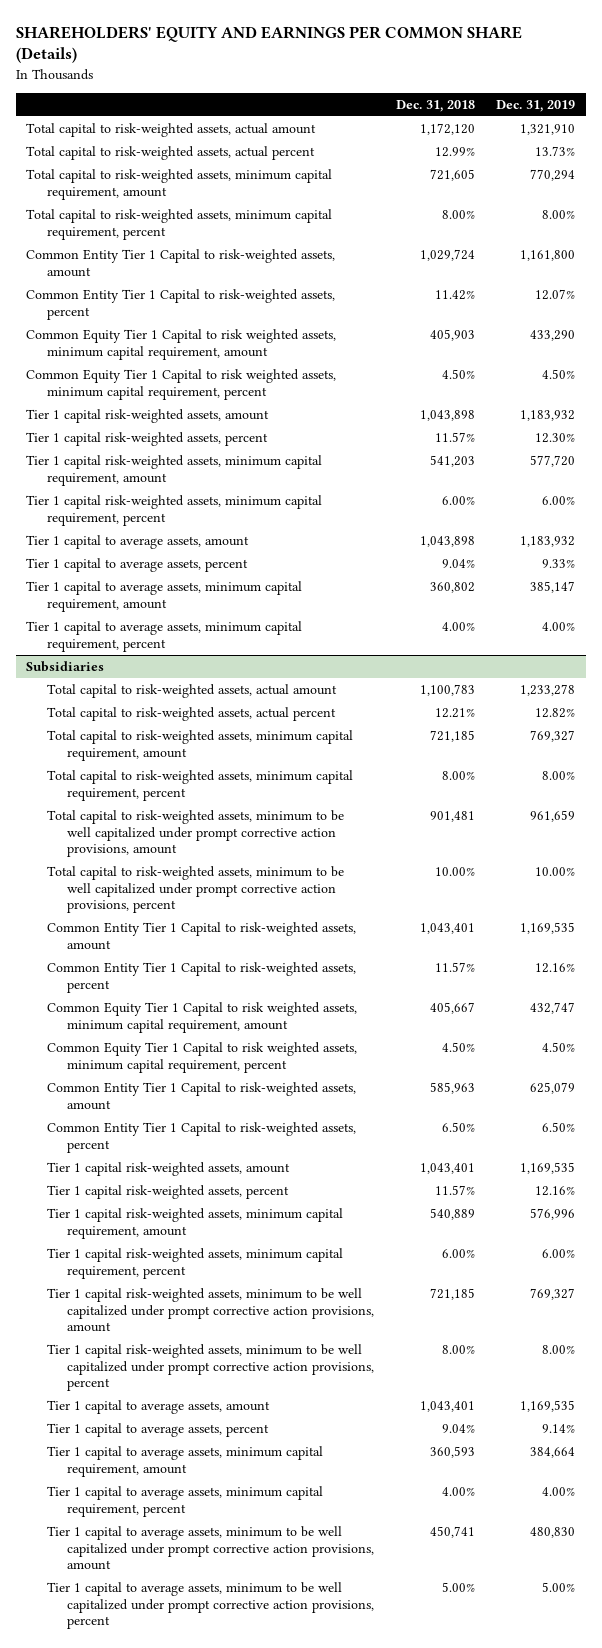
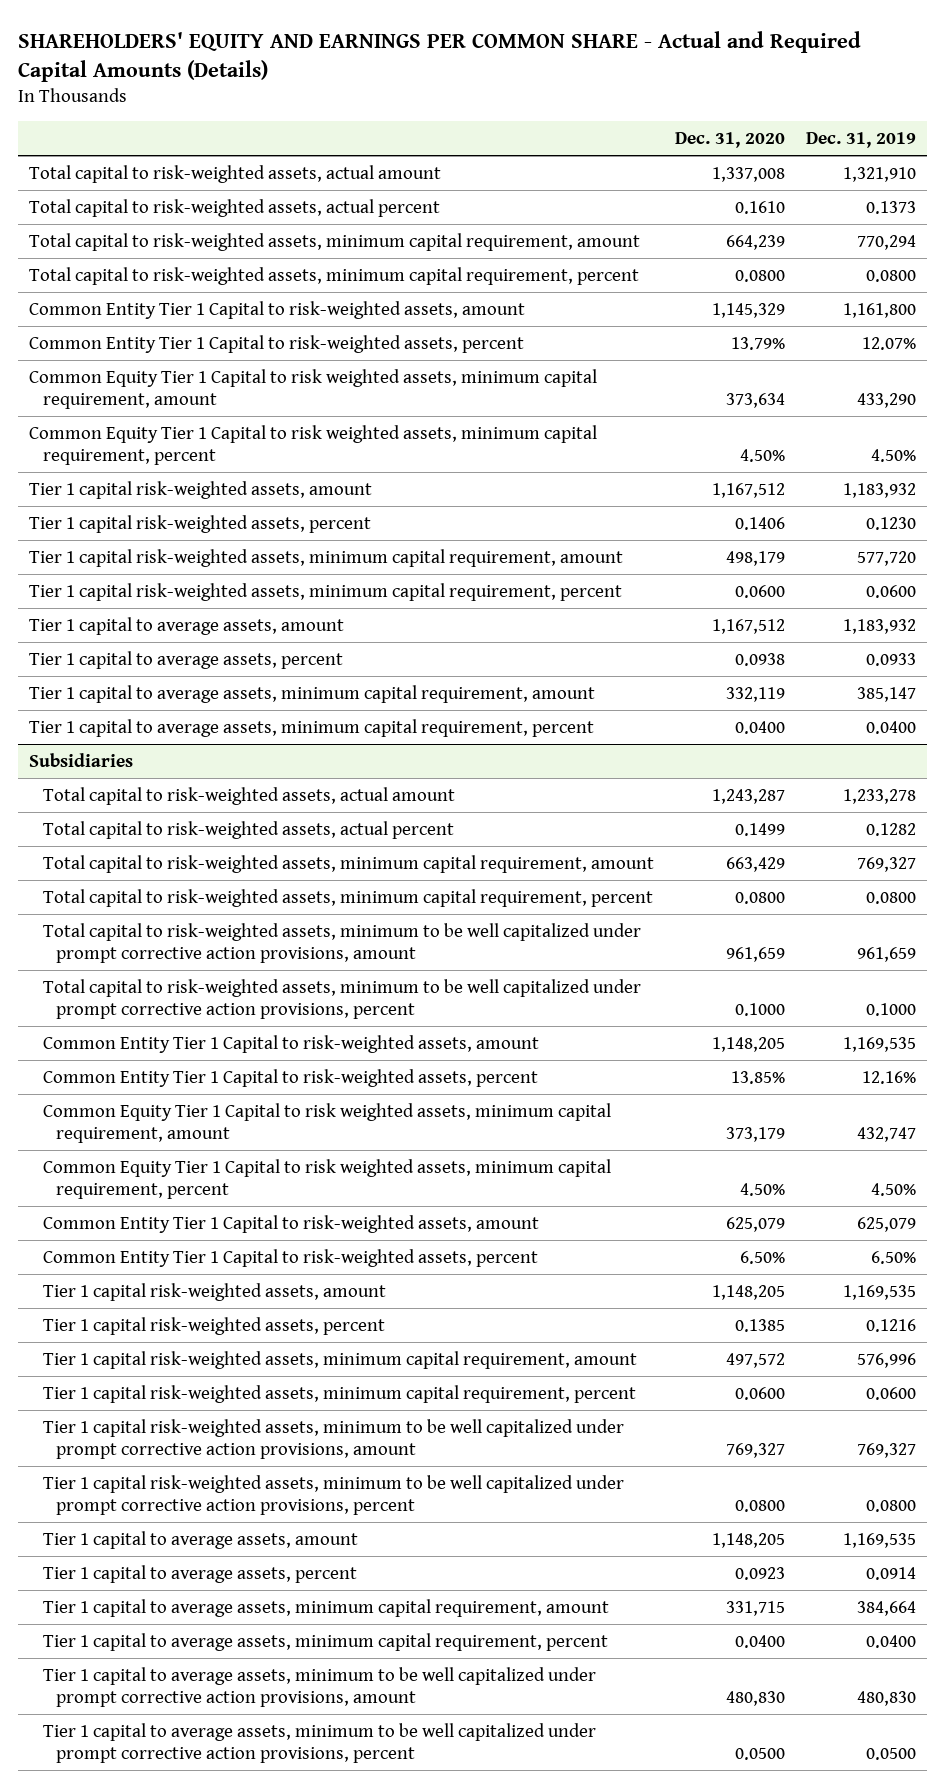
- SHAREHOLDERS' EQUITY AND EARNINGS PER COMMON SHARE (Details)
+ SHAREHOLDERS' EQUITY AND EARNINGS PER COMMON SHARE - Actual and Required Capital Amounts (Details)
- | Dec. 31, 2018 | Dec. 31, 2019
+ | Dec. 31, 2020 | Dec. 31, 2019
- Total capital to risk-weighted assets, actual percent | 12.99% | 13.73%
+ Total capital to risk-weighted assets, actual percent | 0.1610 | 0.1373
- Total capital to risk-weighted assets, minimum capital requirement, percent | 8.00% | 8.00%
+ Total capital to risk-weighted assets, minimum capital requirement, percent | 0.0800 | 0.0800
- Tier 1 capital risk-weighted assets, percent | 11.57% | 12.30%
+ Tier 1 capital risk-weighted assets, percent | 0.1406 | 0.1230
- Tier 1 capital risk-weighted assets, minimum capital requirement, percent | 6.00% | 6.00%
+ Tier 1 capital risk-weighted assets, minimum capital requirement, percent | 0.0600 | 0.0600
- Tier 1 capital to average assets, percent | 9.04% | 9.33%
+ Tier 1 capital to average assets, percent | 0.0938 | 0.0933
- Tier 1 capital to average assets, minimum capital requirement, percent | 4.00% | 4.00%
+ Tier 1 capital to average assets, minimum capital requirement, percent | 0.0400 | 0.0400
@ Subsidiaries
- Total capital to risk-weighted assets, actual percent | 12.21% | 12.82%
+ Total capital to risk-weighted assets, actual percent | 0.1499 | 0.1282
- Total capital to risk-weighted assets, minimum capital requirement, percent | 8.00% | 8.00%
+ Total capital to risk-weighted assets, minimum capital requirement, percent | 0.0800 | 0.0800
- Total capital to risk-weighted assets, minimum to be well capitalized under prompt corrective action provisions, percent | 10.00% | 10.00%
+ Total capital to risk-weighted assets, minimum to be well capitalized under prompt corrective action provisions, percent | 0.1000 | 0.1000
- Tier 1 capital risk-weighted assets, percent | 11.57% | 12.16%
+ Tier 1 capital risk-weighted assets, percent | 0.1385 | 0.1216
- Tier 1 capital risk-weighted assets, minimum capital requirement, percent | 6.00% | 6.00%
+ Tier 1 capital risk-weighted assets, minimum capital requirement, percent | 0.0600 | 0.0600
- Tier 1 capital risk-weighted assets, minimum to be well capitalized under prompt corrective action provisions, percent | 8.00% | 8.00%
+ Tier 1 capital risk-weighted assets, minimum to be well capitalized under prompt corrective action provisions, percent | 0.0800 | 0.0800
- Tier 1 capital to average assets, percent | 9.04% | 9.14%
+ Tier 1 capital to average assets, percent | 0.0923 | 0.0914
- Tier 1 capital to average assets, minimum capital requirement, percent | 4.00% | 4.00%
+ Tier 1 capital to average assets, minimum capital requirement, percent | 0.0400 | 0.0400
- Tier 1 capital to average assets, minimum to be well capitalized under prompt corrective action provisions, percent | 5.00% | 5.00%
+ Tier 1 capital to average assets, minimum to be well capitalized under prompt corrective action provisions, percent | 0.0500 | 0.0500

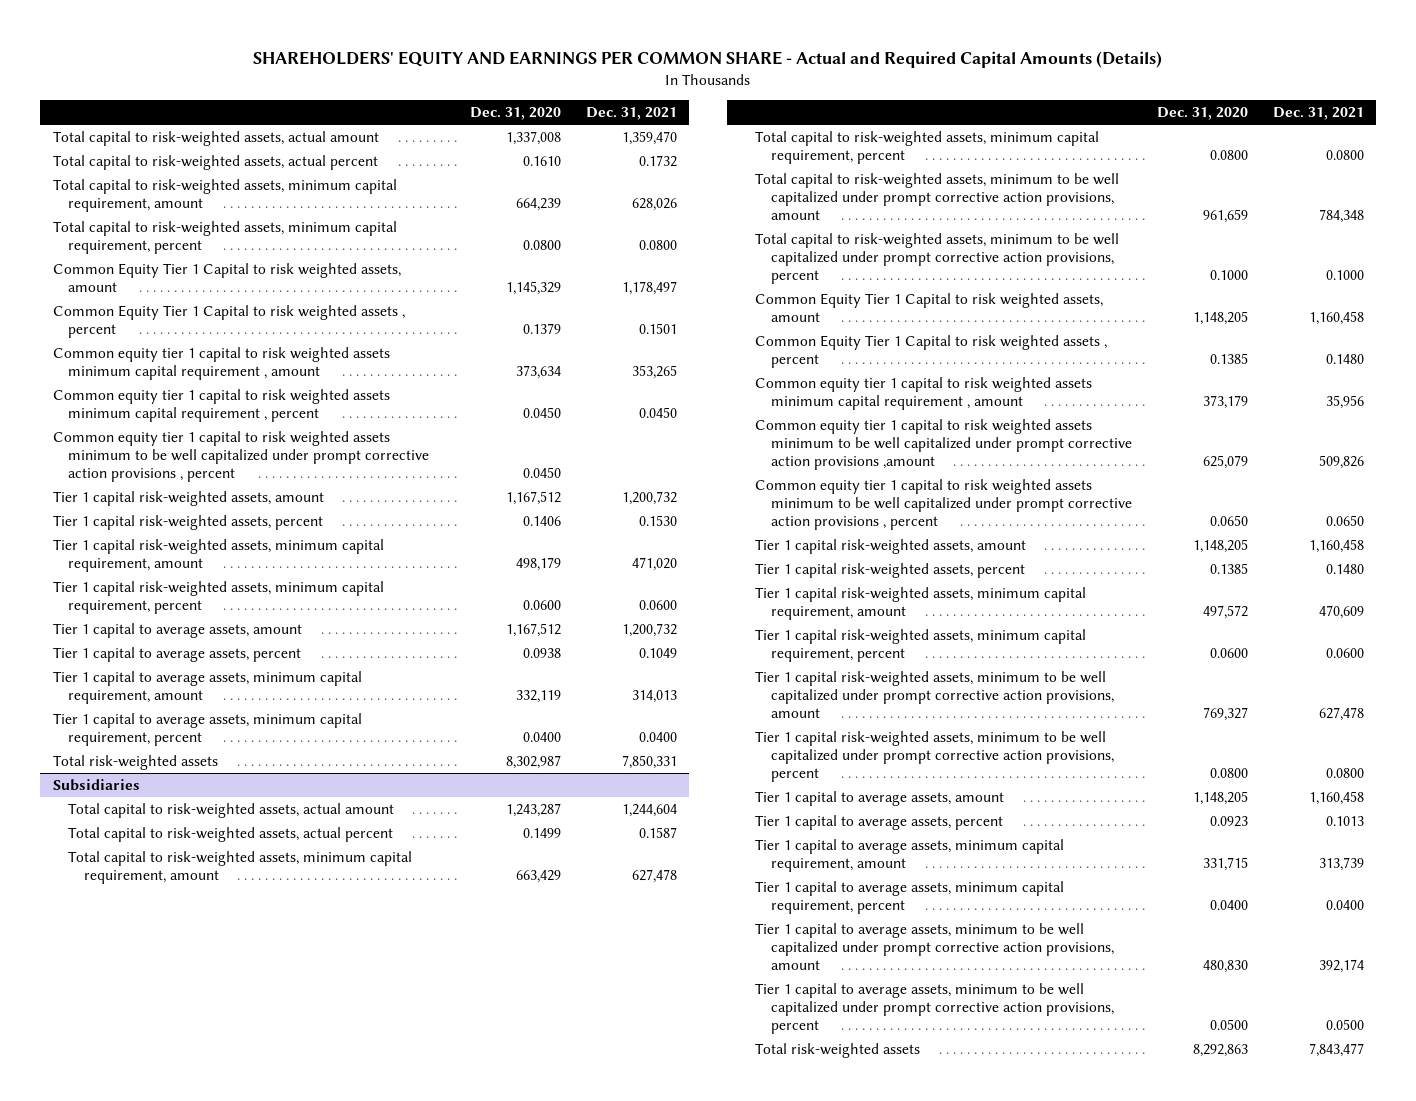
- | Dec. 31, 2020 | Dec. 31, 2019
+ | Dec. 31, 2020 | Dec. 31, 2021
- Common Entity Tier 1 Capital to risk-weighted assets, amount | 1,145,329 | 1,161,800
- Common Entity Tier 1 Capital to risk-weighted assets, percent | 13.79% | 12.07%
- Common Equity Tier 1 Capital to risk weighted assets, minimum capital requirement, amount | 373,634 | 433,290
- Common Equity Tier 1 Capital to risk weighted assets, minimum capital requirement, percent | 4.50% | 4.50%
+ Common Equity Tier 1 Capital to risk weighted assets, amount | 1,145,329 | 1,178,497
+ Common Equity Tier 1 Capital to risk weighted assets , percent | 0.1379 | 0.1501
+ Common equity tier 1 capital to risk weighted assets minimum capital requirement , amount | 373,634 | 353,265
+ Common equity tier 1 capital to risk weighted assets minimum capital requirement , percent | 0.0450 | 0.0450
+ Common equity tier 1 capital to risk weighted assets minimum to be well capitalized under prompt corrective action provisions , percent | 0.0450 |
+ Total risk-weighted assets | 8,302,987 | 7,850,331
@ Subsidiaries
- Common Entity Tier 1 Capital to risk-weighted assets, amount | 1,148,205 | 1,169,535
- Common Entity Tier 1 Capital to risk-weighted assets, percent | 13.85% | 12.16%
- Common Equity Tier 1 Capital to risk weighted assets, minimum capital requirement, amount | 373,179 | 432,747
- Common Equity Tier 1 Capital to risk weighted assets, minimum capital requirement, percent | 4.50% | 4.50%
- Common Entity Tier 1 Capital to risk-weighted assets, amount | 625,079 | 625,079
- Common Entity Tier 1 Capital to risk-weighted assets, percent | 6.50% | 6.50%
+ Common Equity Tier 1 Capital to risk weighted assets, amount | 1,148,205 | 1,160,458
+ Common Equity Tier 1 Capital to risk weighted assets , percent | 0.1385 | 0.1480
+ Common equity tier 1 capital to risk weighted assets minimum capital requirement , amount | 373,179 | 35,956
+ Common equity tier 1 capital to risk weighted assets minimum to be well capitalized under prompt corrective action provisions ,amount | 625,079 | 509,826
+ Common equity tier 1 capital to risk weighted assets minimum to be well capitalized under prompt corrective action provisions , percent | 0.0650 | 0.0650
+ Total risk-weighted assets | 8,292,863 | 7,843,477

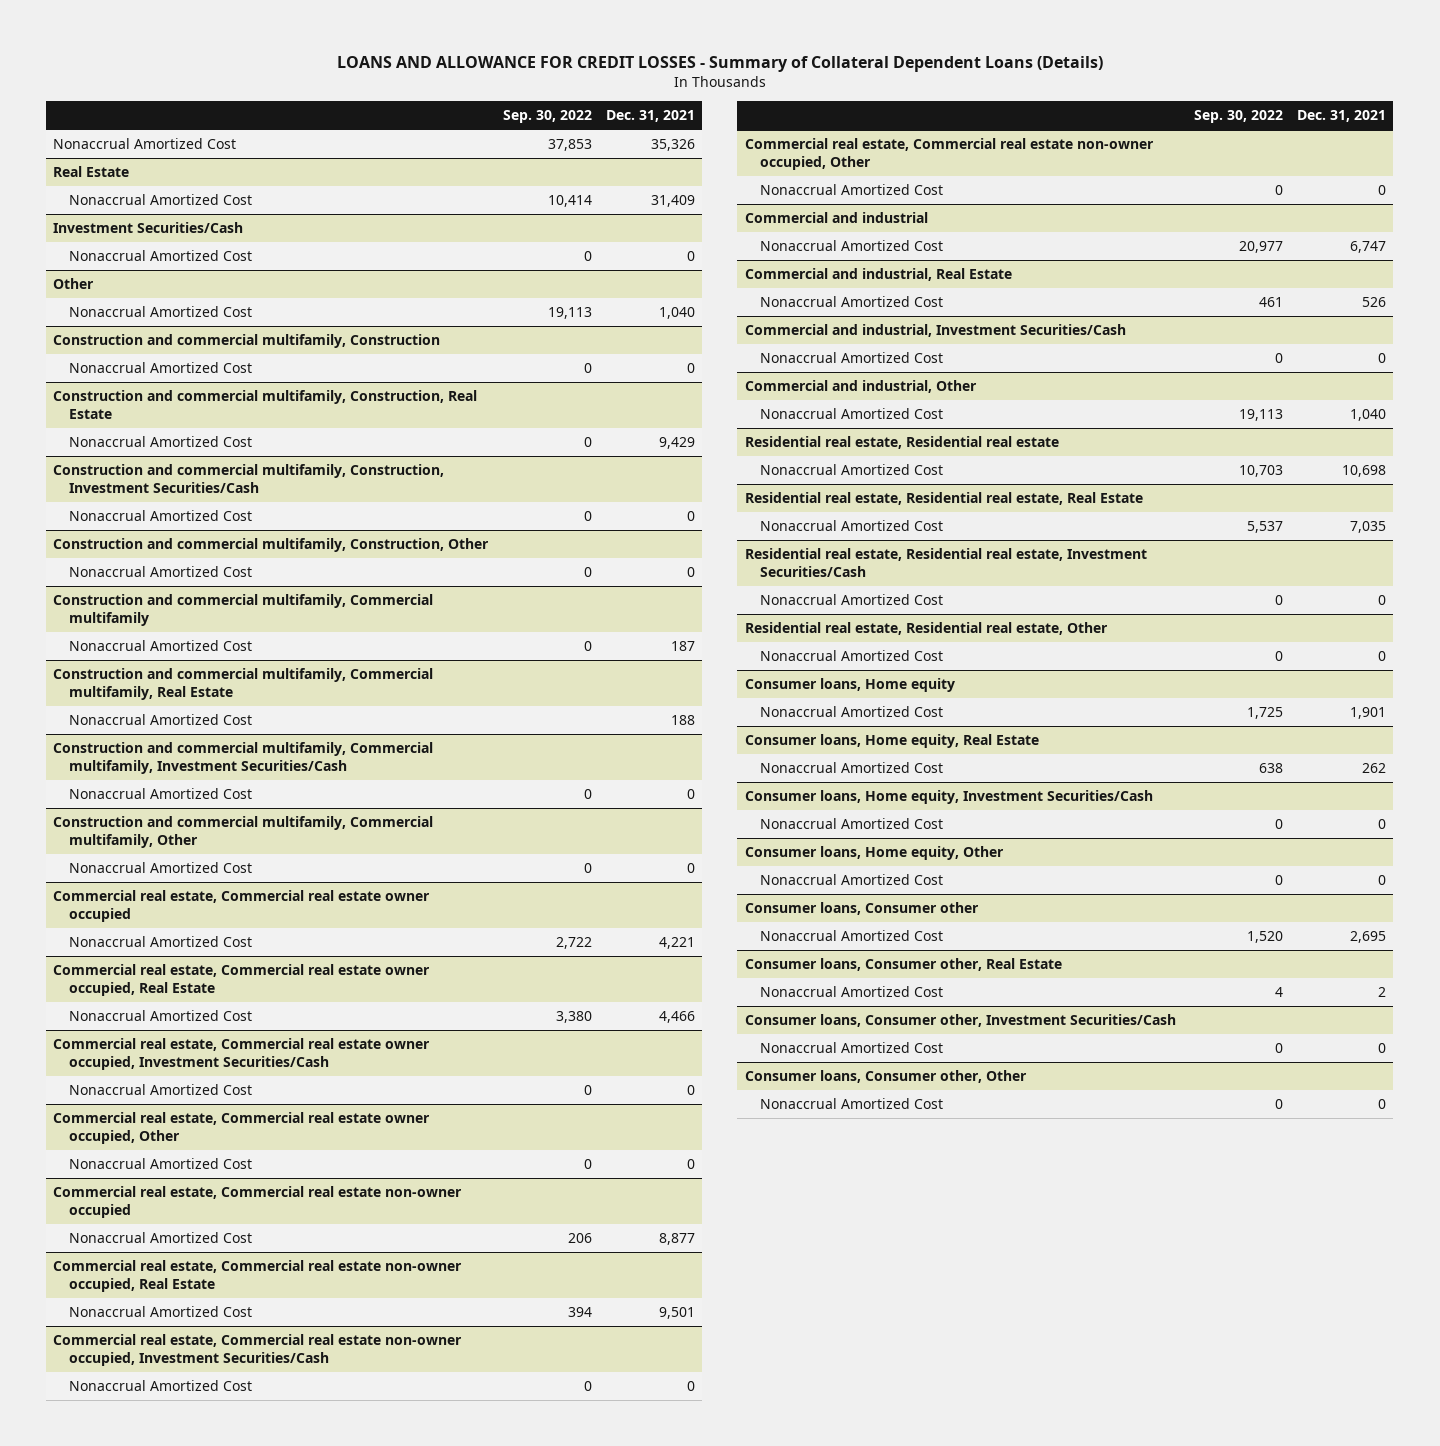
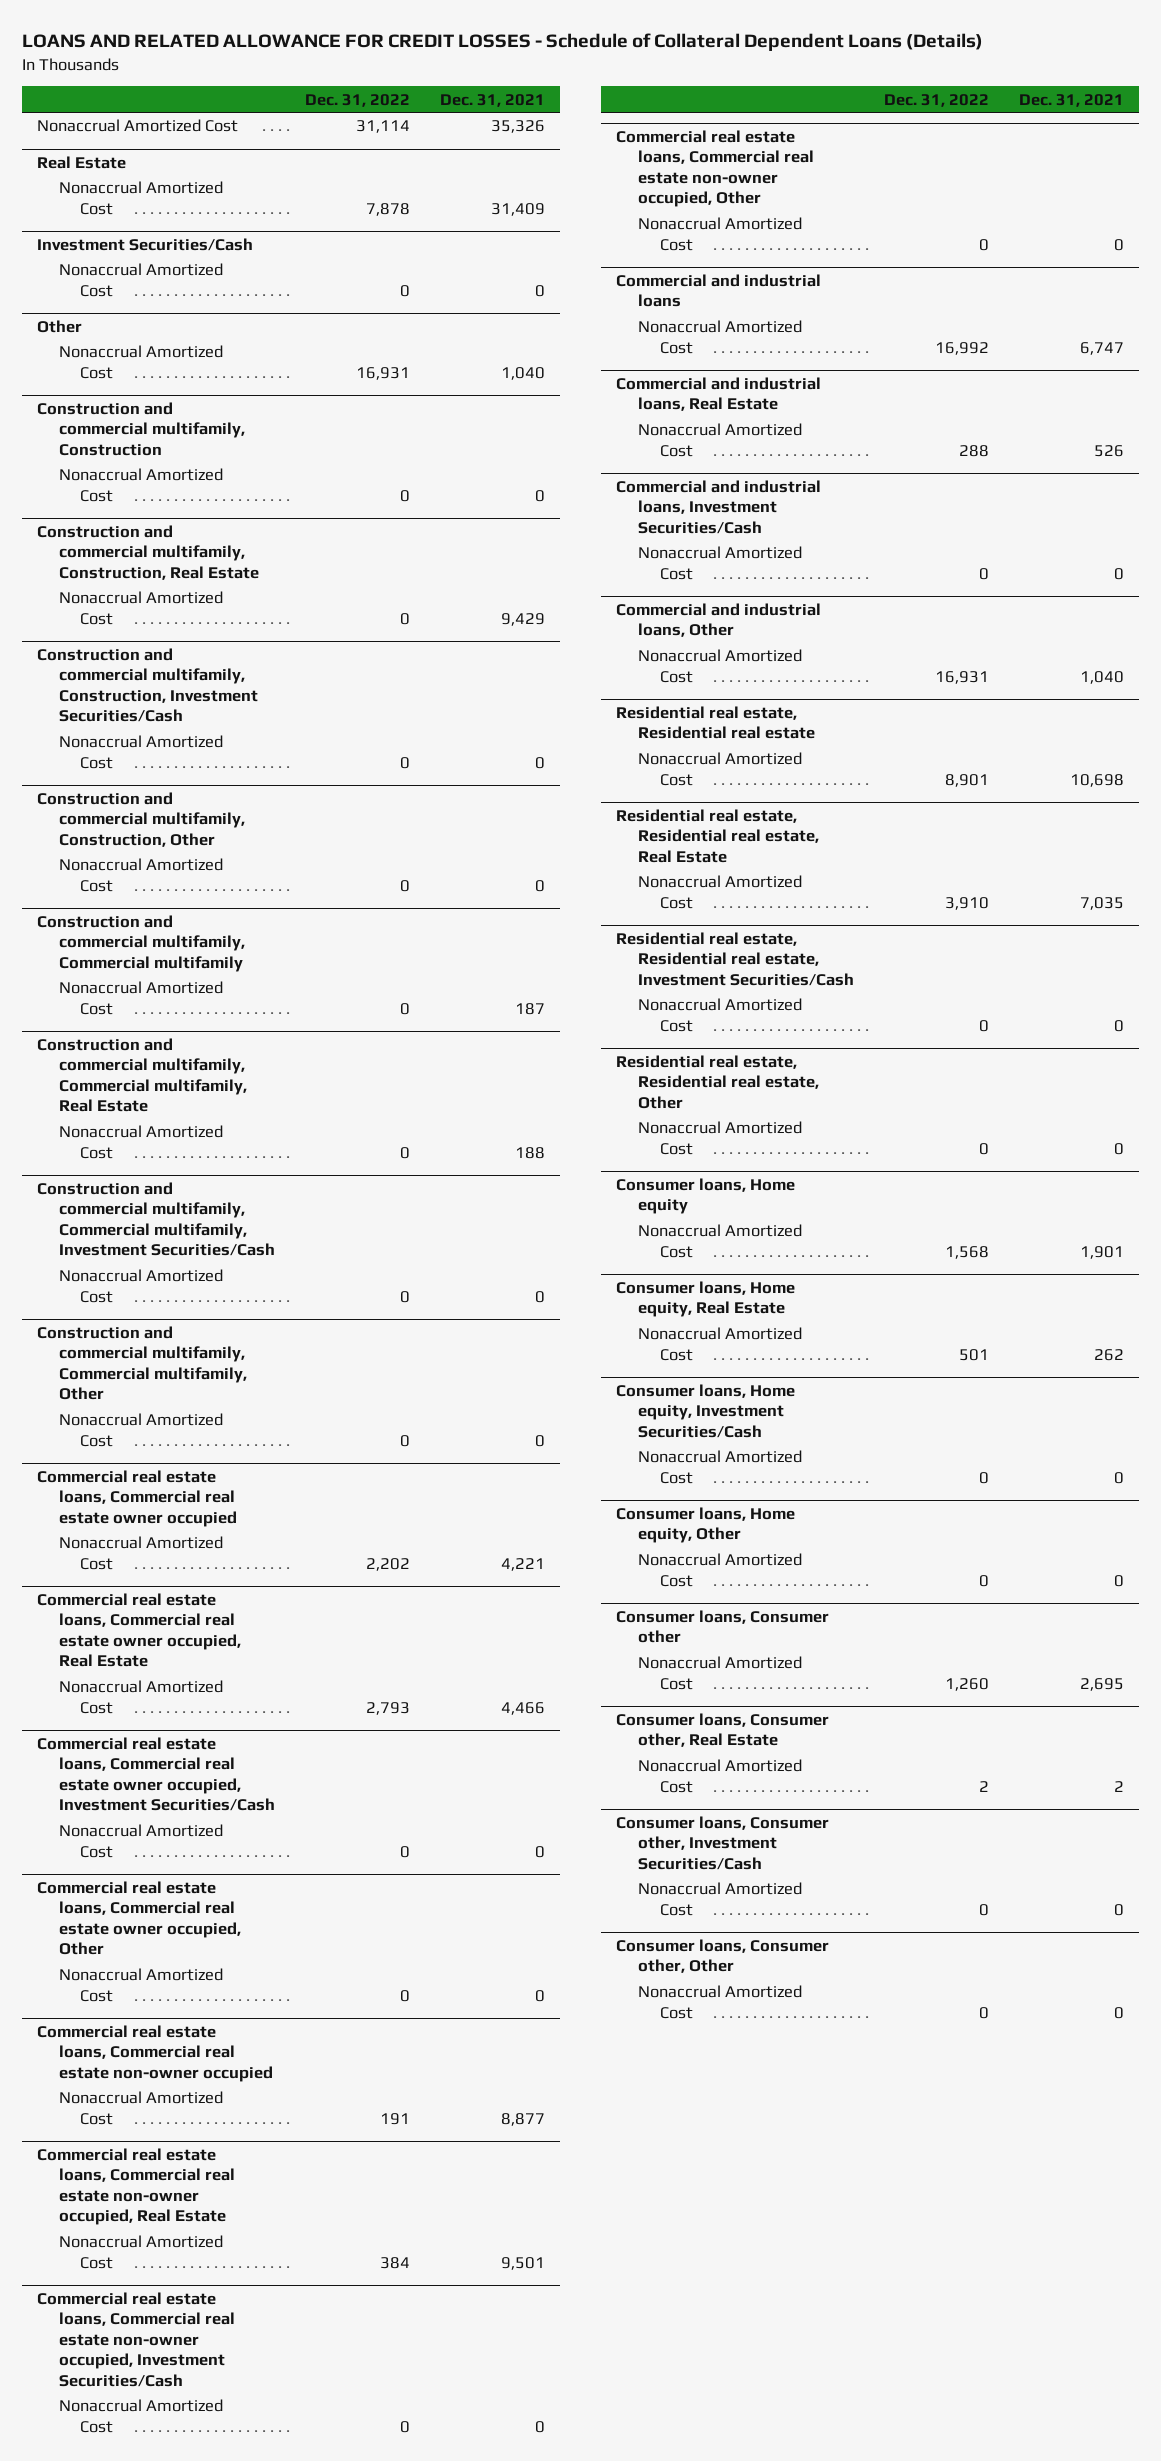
- LOANS AND ALLOWANCE FOR CREDIT LOSSES - Summary of Collateral Dependent Loans (Details)
+ LOANS AND RELATED ALLOWANCE FOR CREDIT LOSSES - Schedule of Collateral Dependent Loans (Details)
- | Sep. 30, 2022 | Dec. 31, 2021
+ | Dec. 31, 2022 | Dec. 31, 2021
- Commercial real estate, Commercial real estate owner occupied
+ Commercial real estate loans, Commercial real estate owner occupied
- Commercial real estate, Commercial real estate owner occupied, Real Estate
+ Commercial real estate loans, Commercial real estate owner occupied, Real Estate
- Commercial real estate, Commercial real estate owner occupied, Investment Securities/Cash
+ Commercial real estate loans, Commercial real estate owner occupied, Investment Securities/Cash
- Commercial real estate, Commercial real estate owner occupied, Other
+ Commercial real estate loans, Commercial real estate owner occupied, Other
- Commercial real estate, Commercial real estate non-owner occupied
+ Commercial real estate loans, Commercial real estate non-owner occupied
- Commercial real estate, Commercial real estate non-owner occupied, Real Estate
+ Commercial real estate loans, Commercial real estate non-owner occupied, Real Estate
- Commercial real estate, Commercial real estate non-owner occupied, Investment Securities/Cash
+ Commercial real estate loans, Commercial real estate non-owner occupied, Investment Securities/Cash
- Commercial real estate, Commercial real estate non-owner occupied, Other
+ Commercial real estate loans, Commercial real estate non-owner occupied, Other
- Commercial and industrial
+ Commercial and industrial loans
- Commercial and industrial, Real Estate
+ Commercial and industrial loans, Real Estate
- Commercial and industrial, Investment Securities/Cash
+ Commercial and industrial loans, Investment Securities/Cash
- Commercial and industrial, Other
+ Commercial and industrial loans, Other

